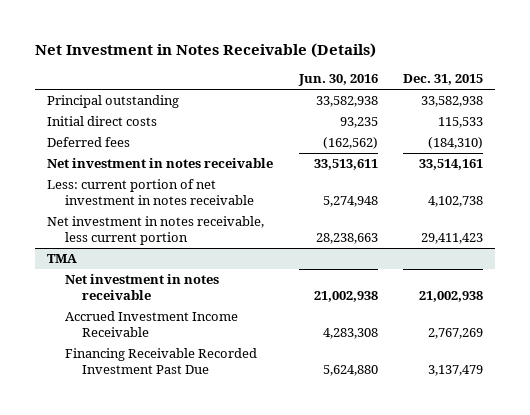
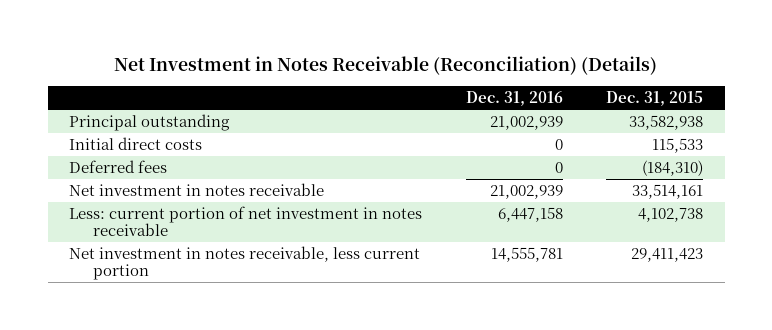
- Net Investment in Notes Receivable (Details)
+ Net Investment in Notes Receivable (Reconciliation) (Details)
- | Jun. 30, 2016 | Dec. 31, 2015
+ | Dec. 31, 2016 | Dec. 31, 2015
- TMA
- Net investment in notes receivable | 21,002,938 | 21,002,938
- Accrued Investment Income Receivable | 4,283,308 | 2,767,269
- Financing Receivable Recorded Investment Past Due | 5,624,880 | 3,137,479

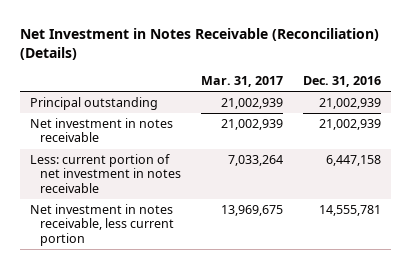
- | Dec. 31, 2016 | Dec. 31, 2015
+ | Mar. 31, 2017 | Dec. 31, 2016
- Initial direct costs | 0 | 115,533
- Deferred fees | 0 | (184,310)

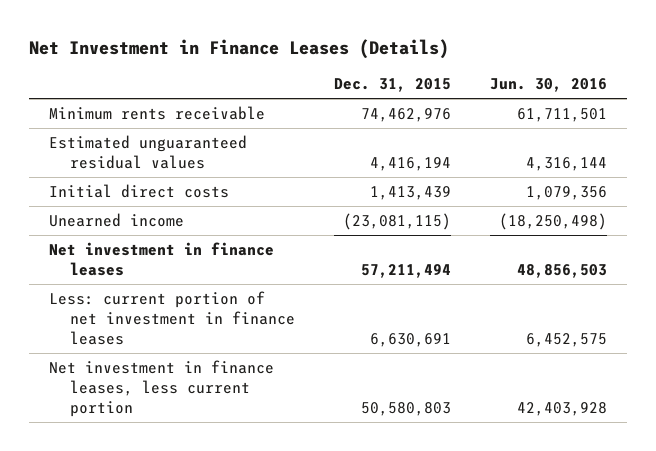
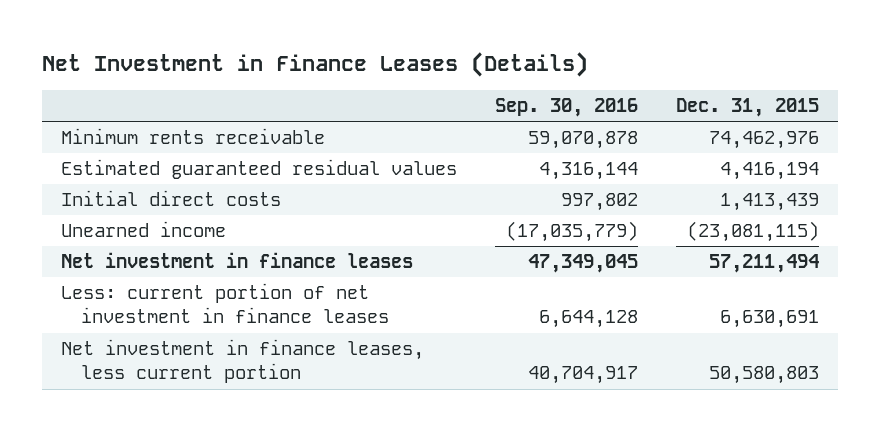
- | Dec. 31, 2015 | Jun. 30, 2016
+ | Sep. 30, 2016 | Dec. 31, 2015
- Estimated unguaranteed residual values | 4,416,194 | 4,316,144
+ Estimated guaranteed residual values | 4,316,144 | 4,416,194

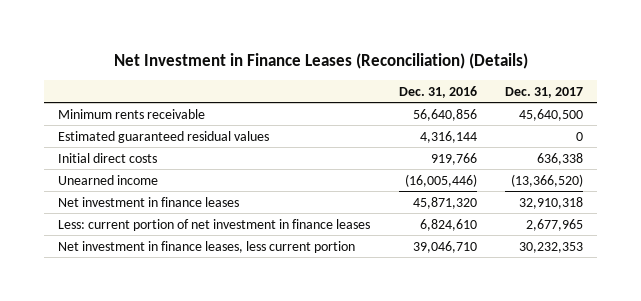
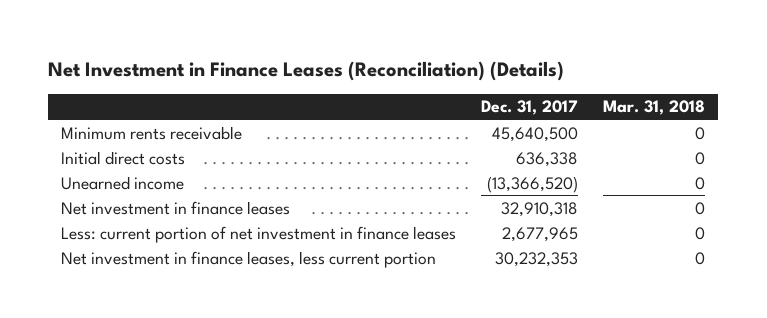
- | Dec. 31, 2016 | Dec. 31, 2017
+ | Dec. 31, 2017 | Mar. 31, 2018
- Estimated guaranteed residual values | 4,316,144 | 0

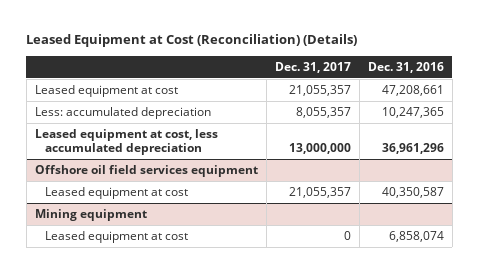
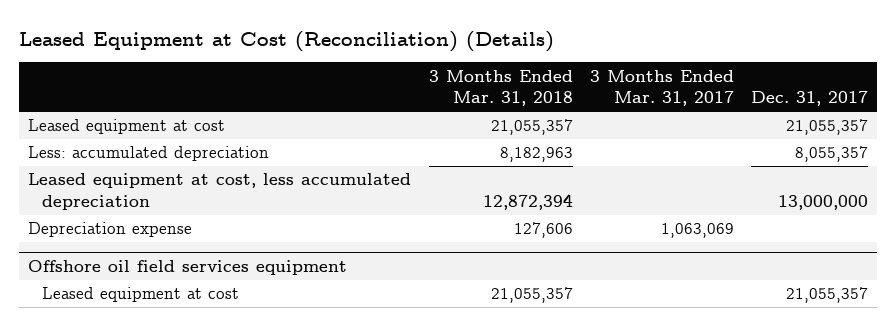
- | Dec. 31, 2017 | Dec. 31, 2016
+ | 3 Months Ended Mar. 31, 2018 | 3 Months Ended Mar. 31, 2017 | Dec. 31, 2017
+ Depreciation expense | 127,606 | 1,063,069 |
- Mining equipment
- Leased equipment at cost | 0 | 6,858,074

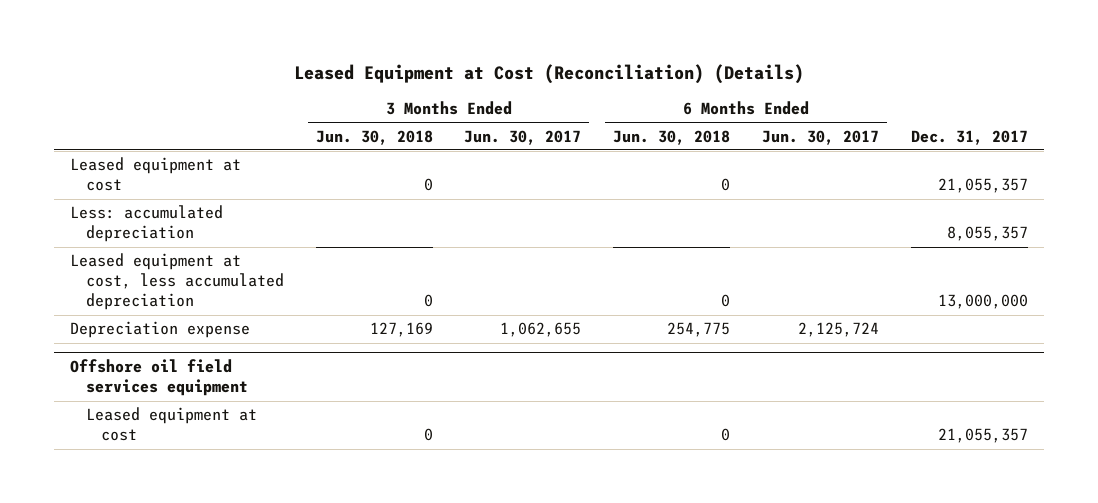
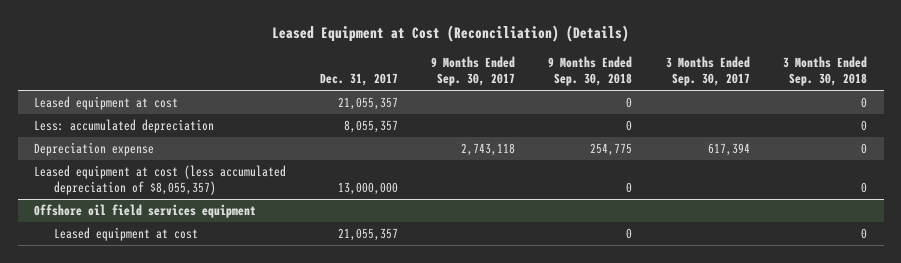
- | 3 Months Ended Jun. 30, 2018 | 3 Months Ended Jun. 30, 2017 | 6 Months Ended Jun. 30, 2018 | 6 Months Ended Jun. 30, 2017 | Dec. 31, 2017
+ | Dec. 31, 2017 | 9 Months Ended Sep. 30, 2017 | 9 Months Ended Sep. 30, 2018 | 3 Months Ended Sep. 30, 2017 | 3 Months Ended Sep. 30, 2018
- Leased equipment at cost, less accumulated depreciation | 0 | | 0 | | 13,000,000
+ Leased equipment at cost (less accumulated depreciation of $8,055,357) | 13,000,000 | | 0 | | 0

